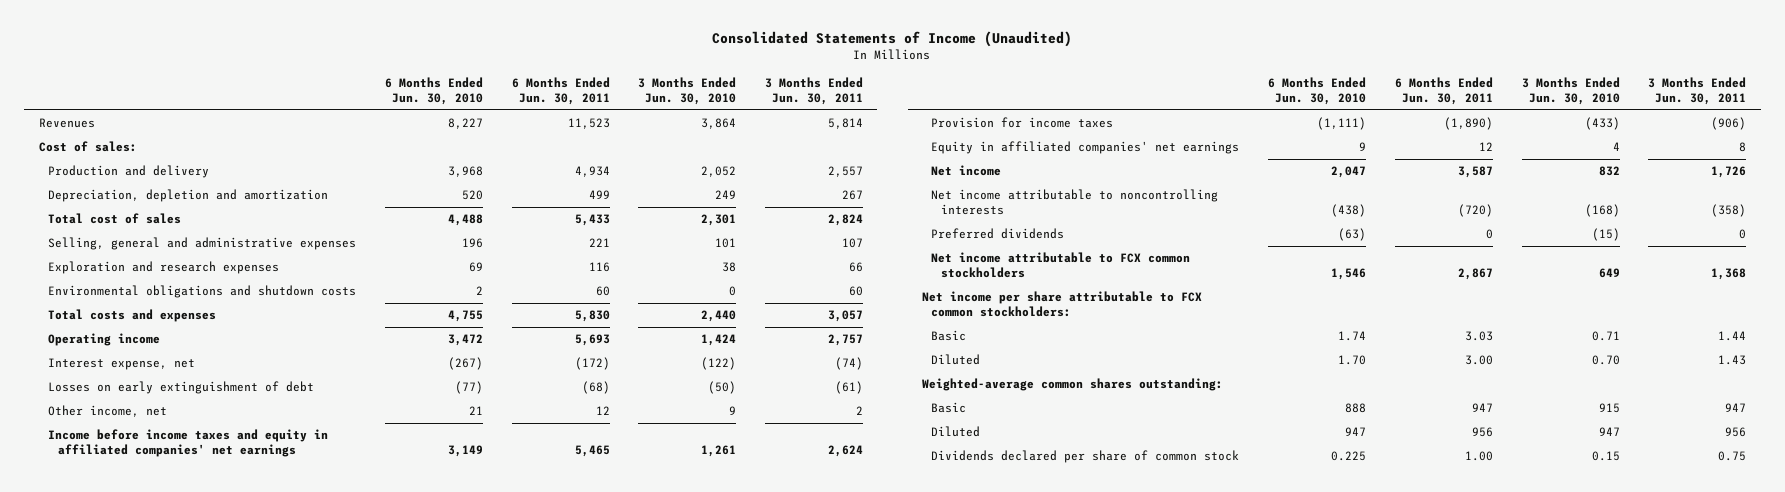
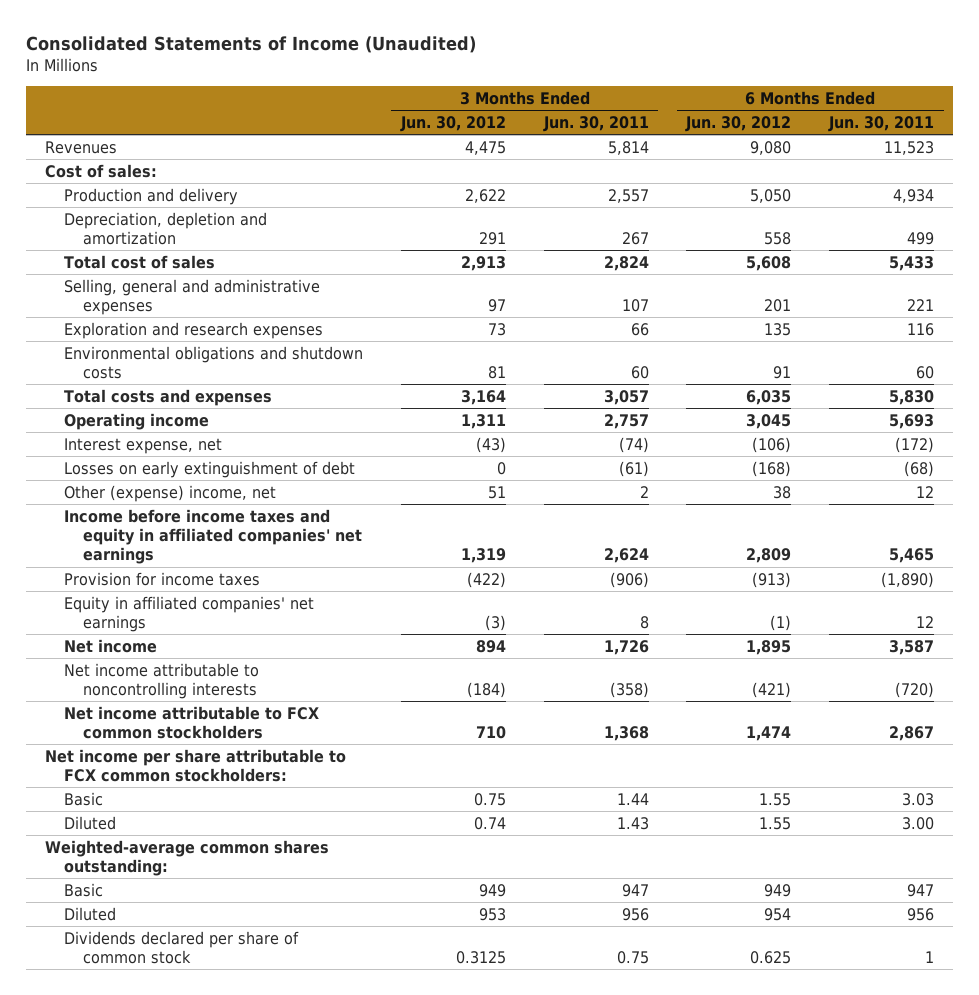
- | 6 Months Ended Jun. 30, 2010 | 6 Months Ended Jun. 30, 2011 | 3 Months Ended Jun. 30, 2010 | 3 Months Ended Jun. 30, 2011
+ | 3 Months Ended Jun. 30, 2012 | 3 Months Ended Jun. 30, 2011 | 6 Months Ended Jun. 30, 2012 | 6 Months Ended Jun. 30, 2011
- Other income, net | 21 | 12 | 9 | 2
+ Other (expense) income, net | 51 | 2 | 38 | 12
- Preferred dividends | (63) | 0 | (15) | 0
- Dividends declared per share of common stock | 0.225 | 1.00 | 0.15 | 0.75
+ Dividends declared per share of common stock | 0.3125 | 0.75 | 0.625 | 1

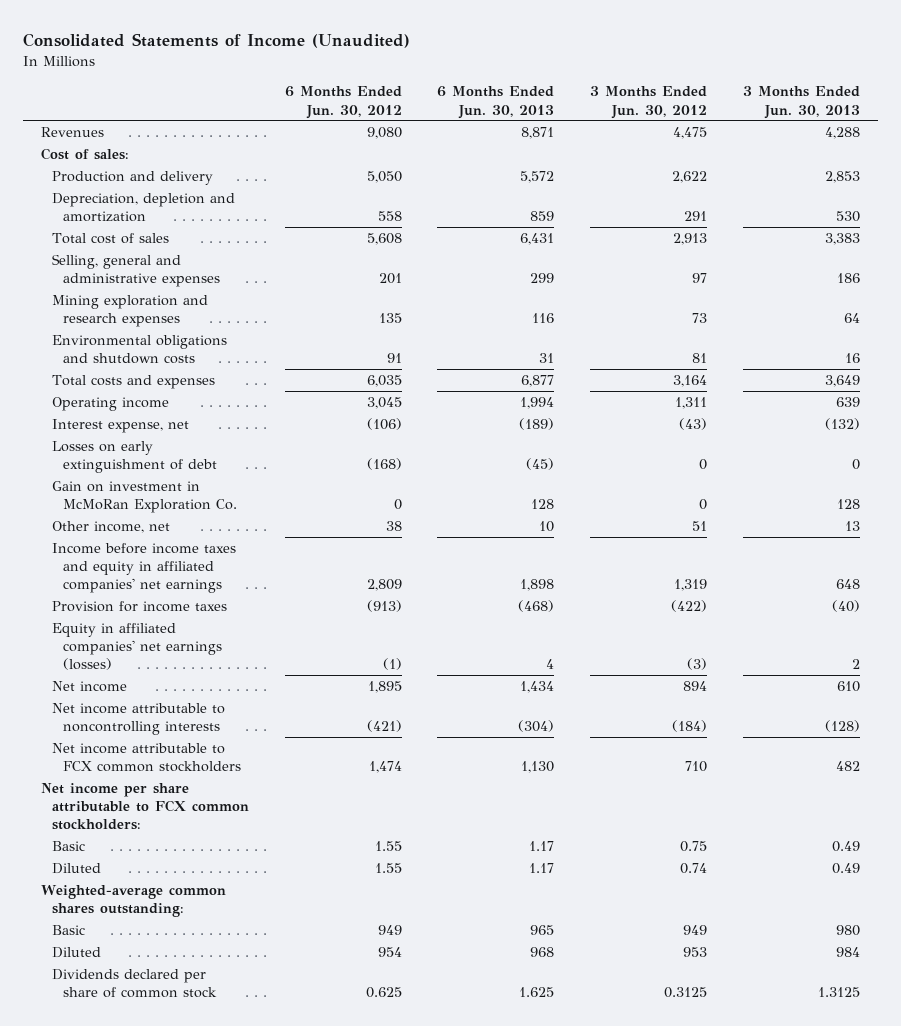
- | 3 Months Ended Jun. 30, 2012 | 3 Months Ended Jun. 30, 2011 | 6 Months Ended Jun. 30, 2012 | 6 Months Ended Jun. 30, 2011
+ | 6 Months Ended Jun. 30, 2012 | 6 Months Ended Jun. 30, 2013 | 3 Months Ended Jun. 30, 2012 | 3 Months Ended Jun. 30, 2013
- Exploration and research expenses | 73 | 66 | 135 | 116
+ Mining exploration and research expenses | 135 | 116 | 73 | 64
- Other (expense) income, net | 51 | 2 | 38 | 12
+ Gain on investment in McMoRan Exploration Co. | 0 | 128 | 0 | 128
+ Other income, net | 38 | 10 | 51 | 13
- Equity in affiliated companies' net earnings | (3) | 8 | (1) | 12
+ Equity in affiliated companies' net earnings (losses) | (1) | 4 | (3) | 2

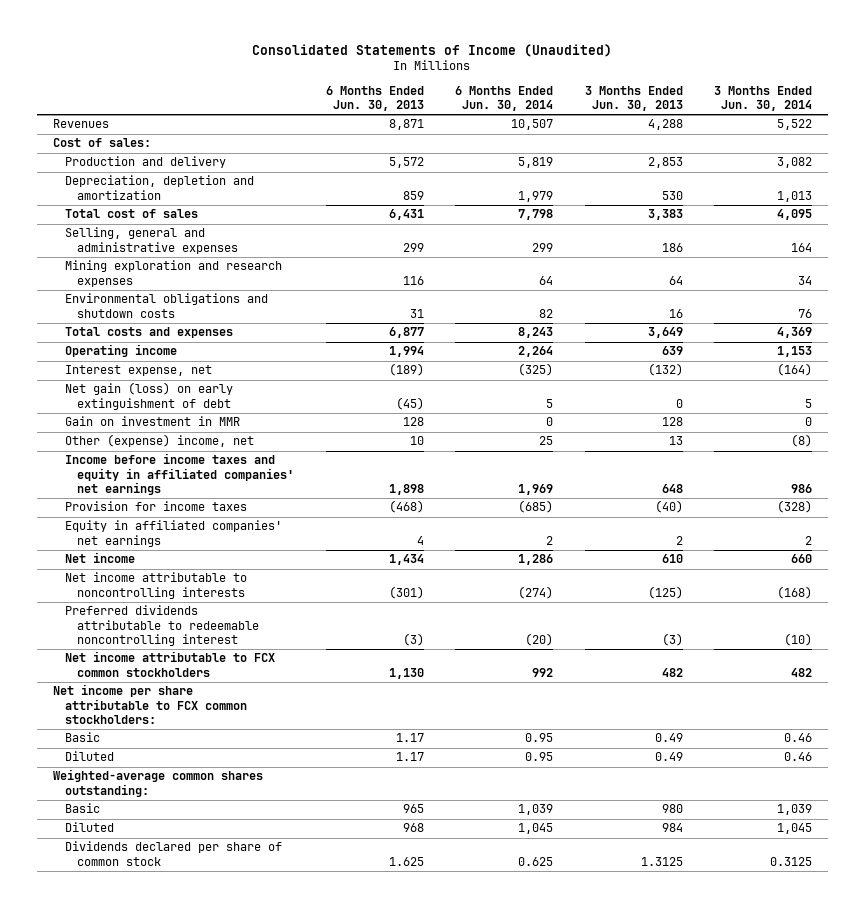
- | 6 Months Ended Jun. 30, 2012 | 6 Months Ended Jun. 30, 2013 | 3 Months Ended Jun. 30, 2012 | 3 Months Ended Jun. 30, 2013
+ | 6 Months Ended Jun. 30, 2013 | 6 Months Ended Jun. 30, 2014 | 3 Months Ended Jun. 30, 2013 | 3 Months Ended Jun. 30, 2014
- Losses on early extinguishment of debt | (168) | (45) | 0 | 0
- Gain on investment in McMoRan Exploration Co. | 0 | 128 | 0 | 128
- Other income, net | 38 | 10 | 51 | 13
+ Net gain (loss) on early extinguishment of debt | (45) | 5 | 0 | 5
+ Gain on investment in MMR | 128 | 0 | 128 | 0
+ Other (expense) income, net | 10 | 25 | 13 | (8)
- Equity in affiliated companies' net earnings (losses) | (1) | 4 | (3) | 2
+ Equity in affiliated companies' net earnings | 4 | 2 | 2 | 2
- Net income attributable to noncontrolling interests | (421) | (304) | (184) | (128)
+ Net income attributable to noncontrolling interests | (301) | (274) | (125) | (168)
+ Preferred dividends attributable to redeemable noncontrolling interest | (3) | (20) | (3) | (10)

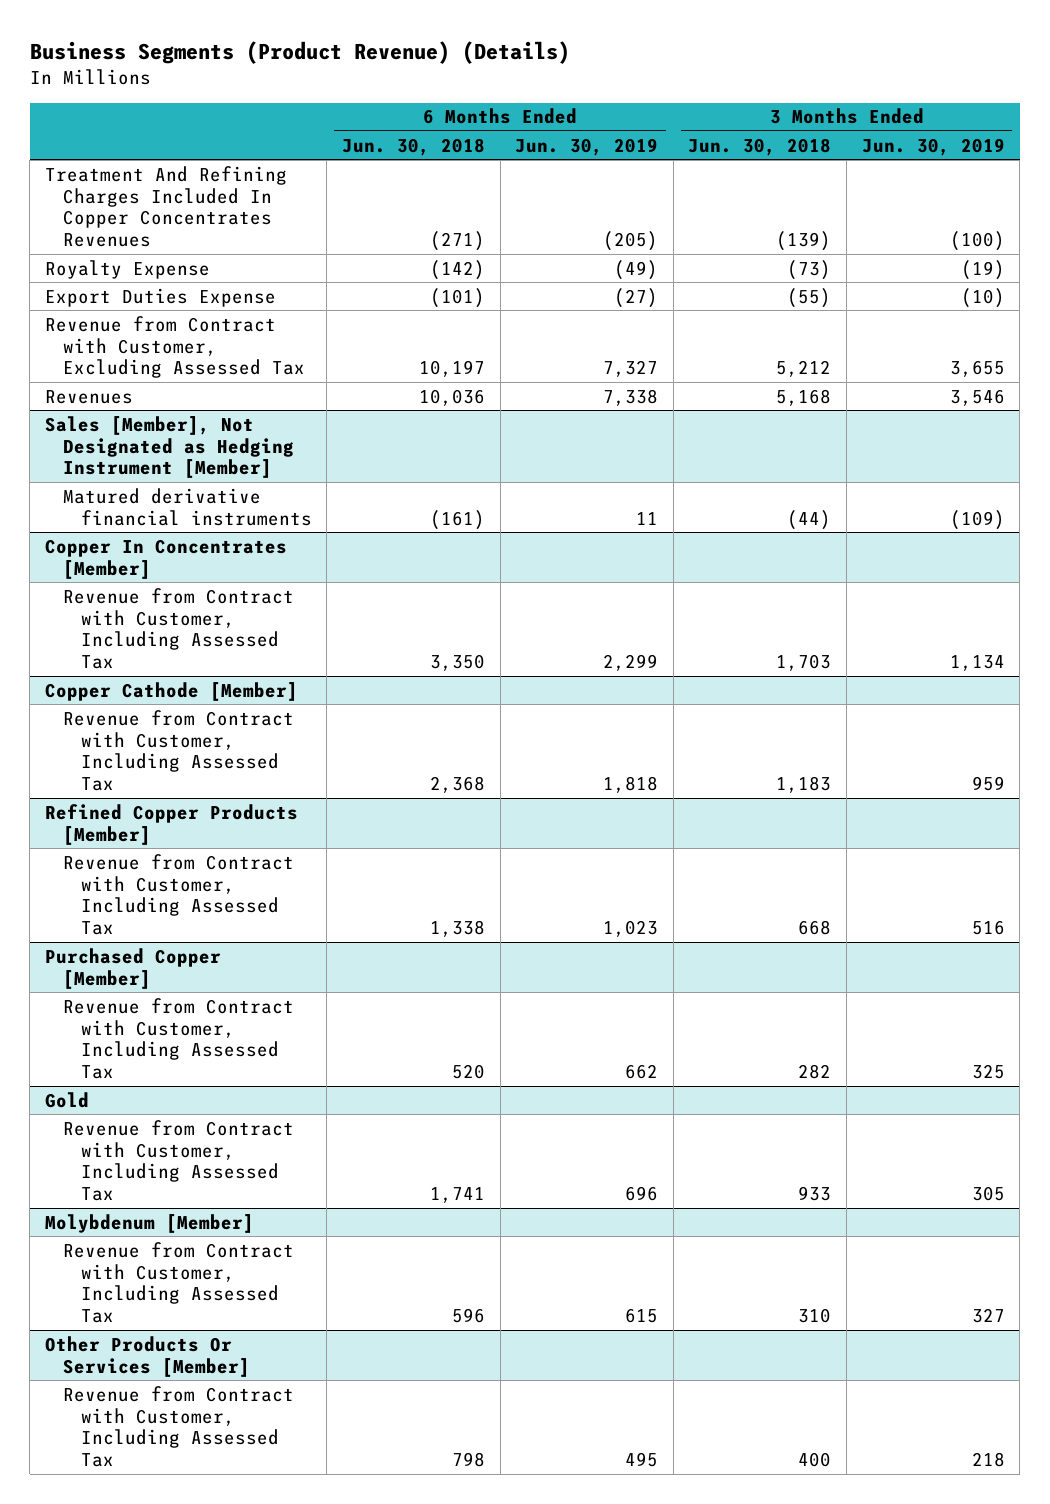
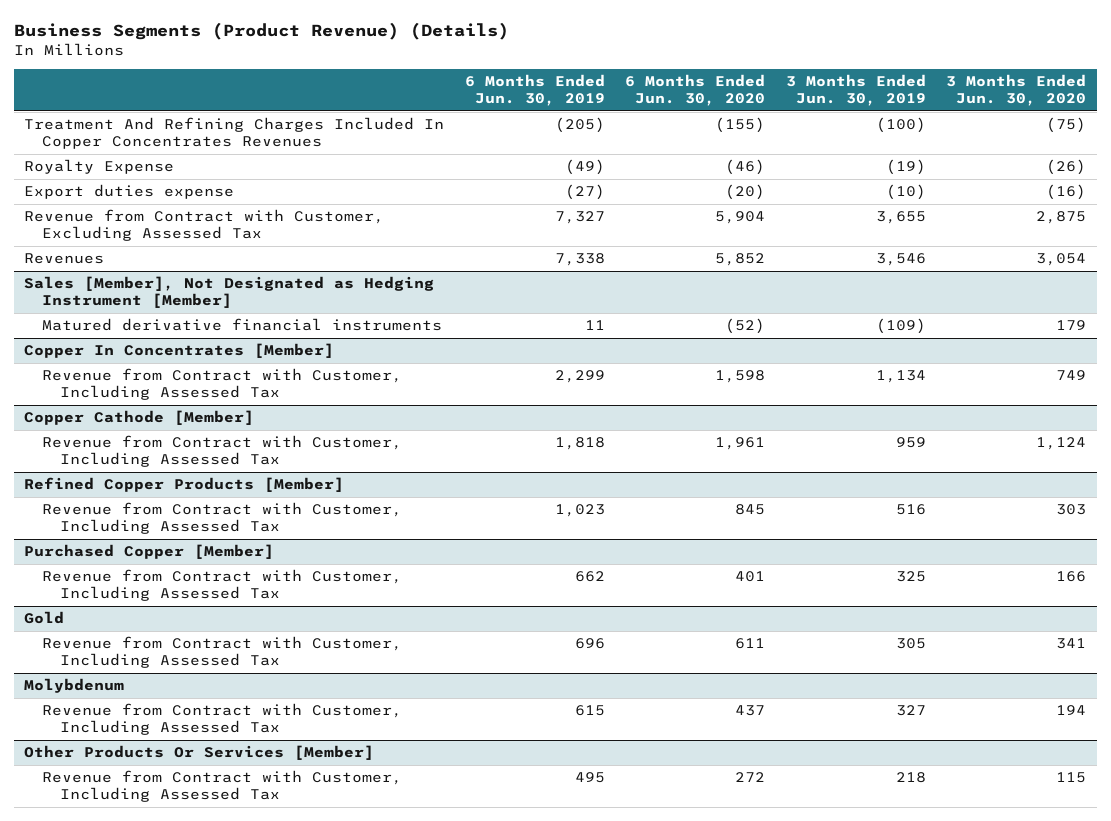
- | 6 Months Ended Jun. 30, 2018 | 6 Months Ended Jun. 30, 2019 | 3 Months Ended Jun. 30, 2018 | 3 Months Ended Jun. 30, 2019
+ | 6 Months Ended Jun. 30, 2019 | 6 Months Ended Jun. 30, 2020 | 3 Months Ended Jun. 30, 2019 | 3 Months Ended Jun. 30, 2020
- Export Duties Expense | (101) | (27) | (55) | (10)
+ Export duties expense | (27) | (20) | (10) | (16)
- Molybdenum [Member]
+ Molybdenum

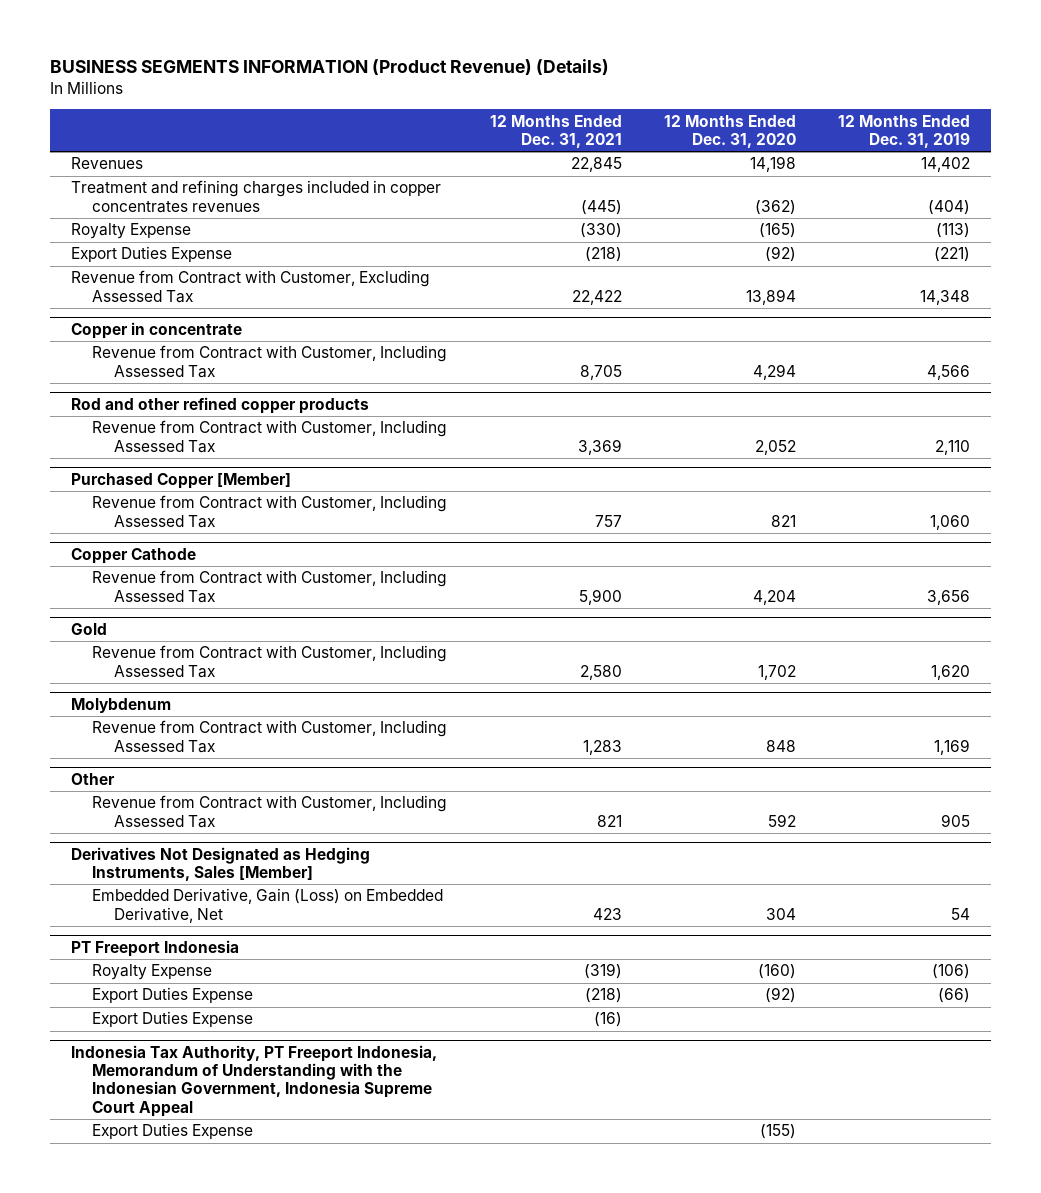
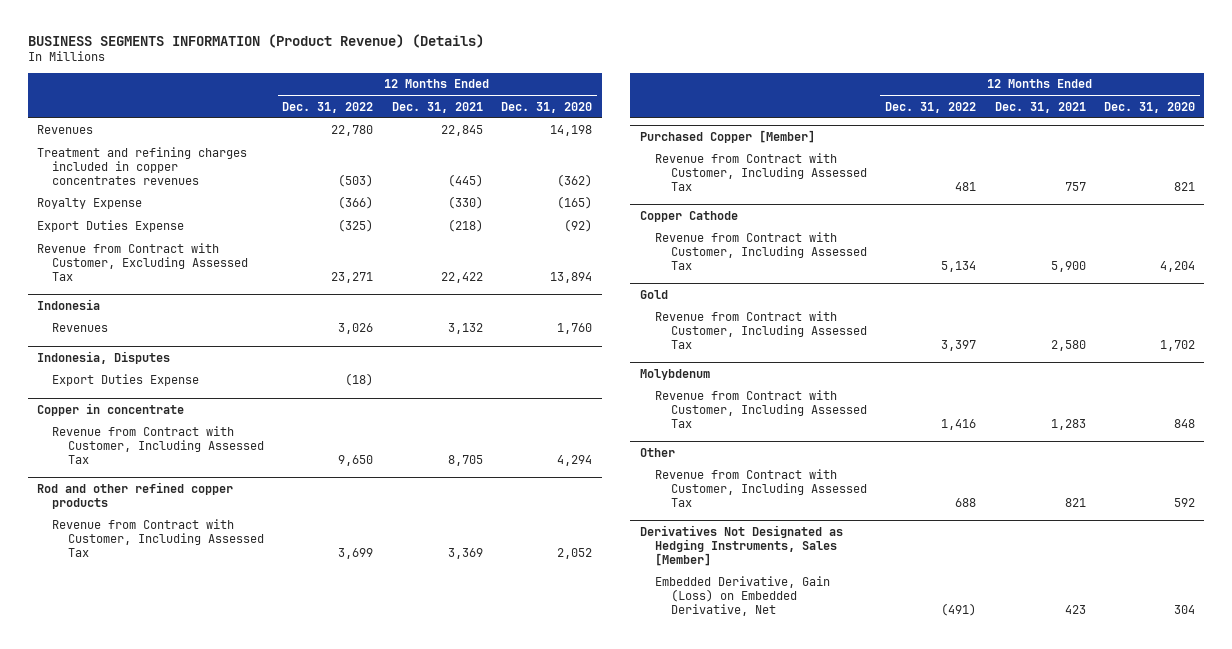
- | 12 Months Ended Dec. 31, 2021 | 12 Months Ended Dec. 31, 2020 | 12 Months Ended Dec. 31, 2019
+ | 12 Months Ended Dec. 31, 2022 | 12 Months Ended Dec. 31, 2021 | 12 Months Ended Dec. 31, 2020
+ Indonesia
+ Revenues | 3,026 | 3,132 | 1,760
+ Indonesia, Disputes
+ Export Duties Expense | (18) | |
- PT Freeport Indonesia
- Royalty Expense | (319) | (160) | (106)
- Export Duties Expense | (218) | (92) | (66)
- Export Duties Expense | (16) | |
- Indonesia Tax Authority, PT Freeport Indonesia, Memorandum of Understanding with the Indonesian Government, Indonesia Supreme Court Appeal
- Export Duties Expense | | (155) |

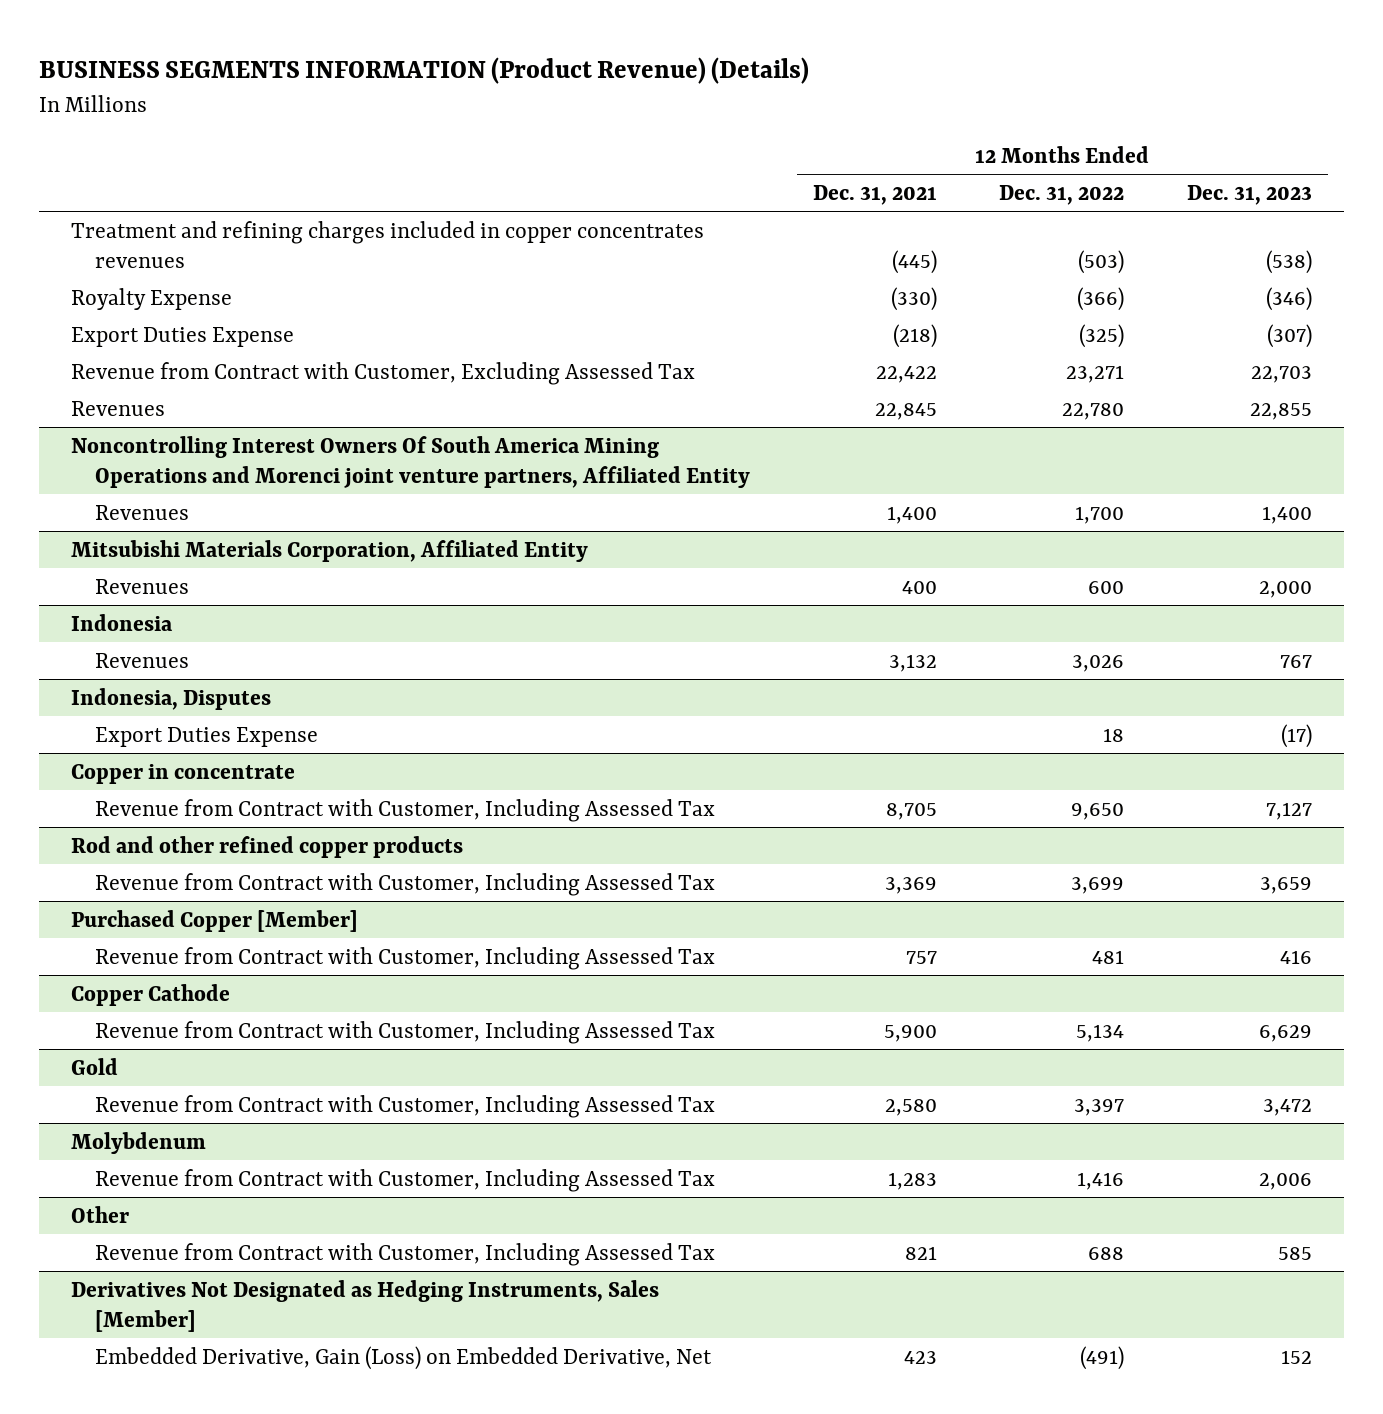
- | 12 Months Ended Dec. 31, 2022 | 12 Months Ended Dec. 31, 2021 | 12 Months Ended Dec. 31, 2020
+ | 12 Months Ended Dec. 31, 2021 | 12 Months Ended Dec. 31, 2022 | 12 Months Ended Dec. 31, 2023
moved down: Revenues | 22,845 | 22,780 | 22,855
+ Noncontrolling Interest Owners Of South America Mining Operations and Morenci joint venture partners, Affiliated Entity
+ Revenues | 1,400 | 1,700 | 1,400
+ Mitsubishi Materials Corporation, Affiliated Entity
+ Revenues | 400 | 600 | 2,000
@ Indonesia, Disputes
- Export Duties Expense | (18) | |
+ Export Duties Expense | | 18 | (17)

